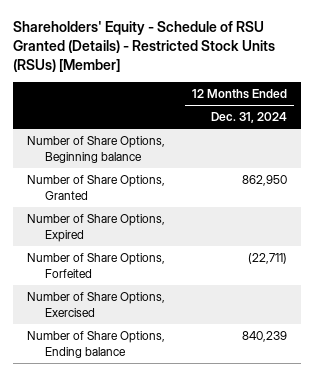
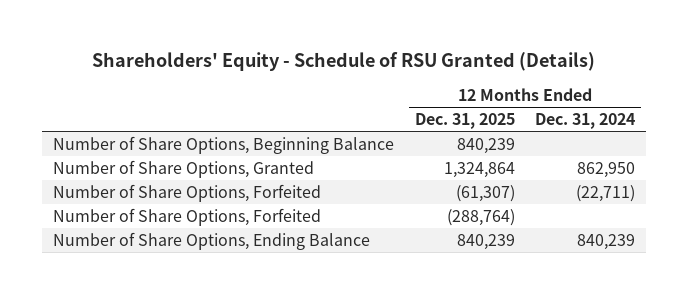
- Shareholders' Equity - Schedule of RSU Granted (Details) - Restricted Stock Units (RSUs) [Member]
+ Shareholders' Equity - Schedule of RSU Granted (Details)
- | 12 Months Ended Dec. 31, 2024
+ | 12 Months Ended Dec. 31, 2025 | 12 Months Ended Dec. 31, 2024
- Number of Share Options, Beginning balance
+ Number of Share Options, Beginning Balance | 840,239 |
- Number of Share Options, Expired
- Number of Share Options, Exercised
- Number of Share Options, Ending balance | 840,239
+ Number of Share Options, Forfeited | (288,764) |
+ Number of Share Options, Ending Balance | 840,239 | 840,239

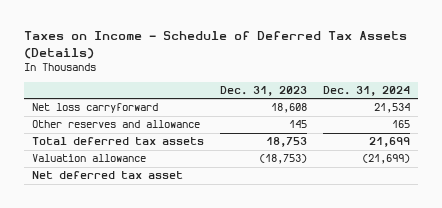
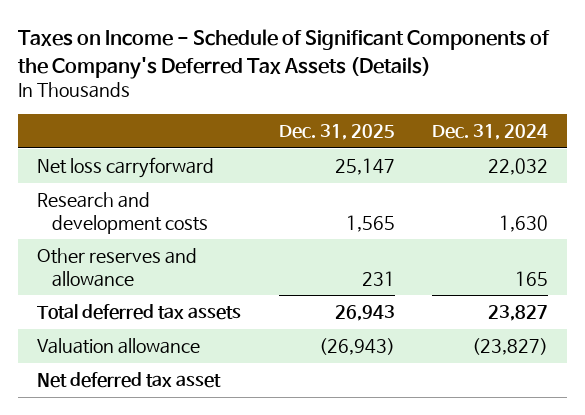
- Taxes on Income - Schedule of Deferred Tax Assets (Details)
+ Taxes on Income - Schedule of Significant Components of the Company's Deferred Tax Assets (Details)
- | Dec. 31, 2023 | Dec. 31, 2024
+ | Dec. 31, 2025 | Dec. 31, 2024
- Net loss carryforward | 18,608 | 21,534
+ Net loss carryforward | 25,147 | 22,032
+ Research and development costs | 1,565 | 1,630
- Total deferred tax assets | 18,753 | 21,699
- Valuation allowance | (18,753) | (21,699)
+ Total deferred tax assets | 26,943 | 23,827
+ Valuation allowance | (26,943) | (23,827)

